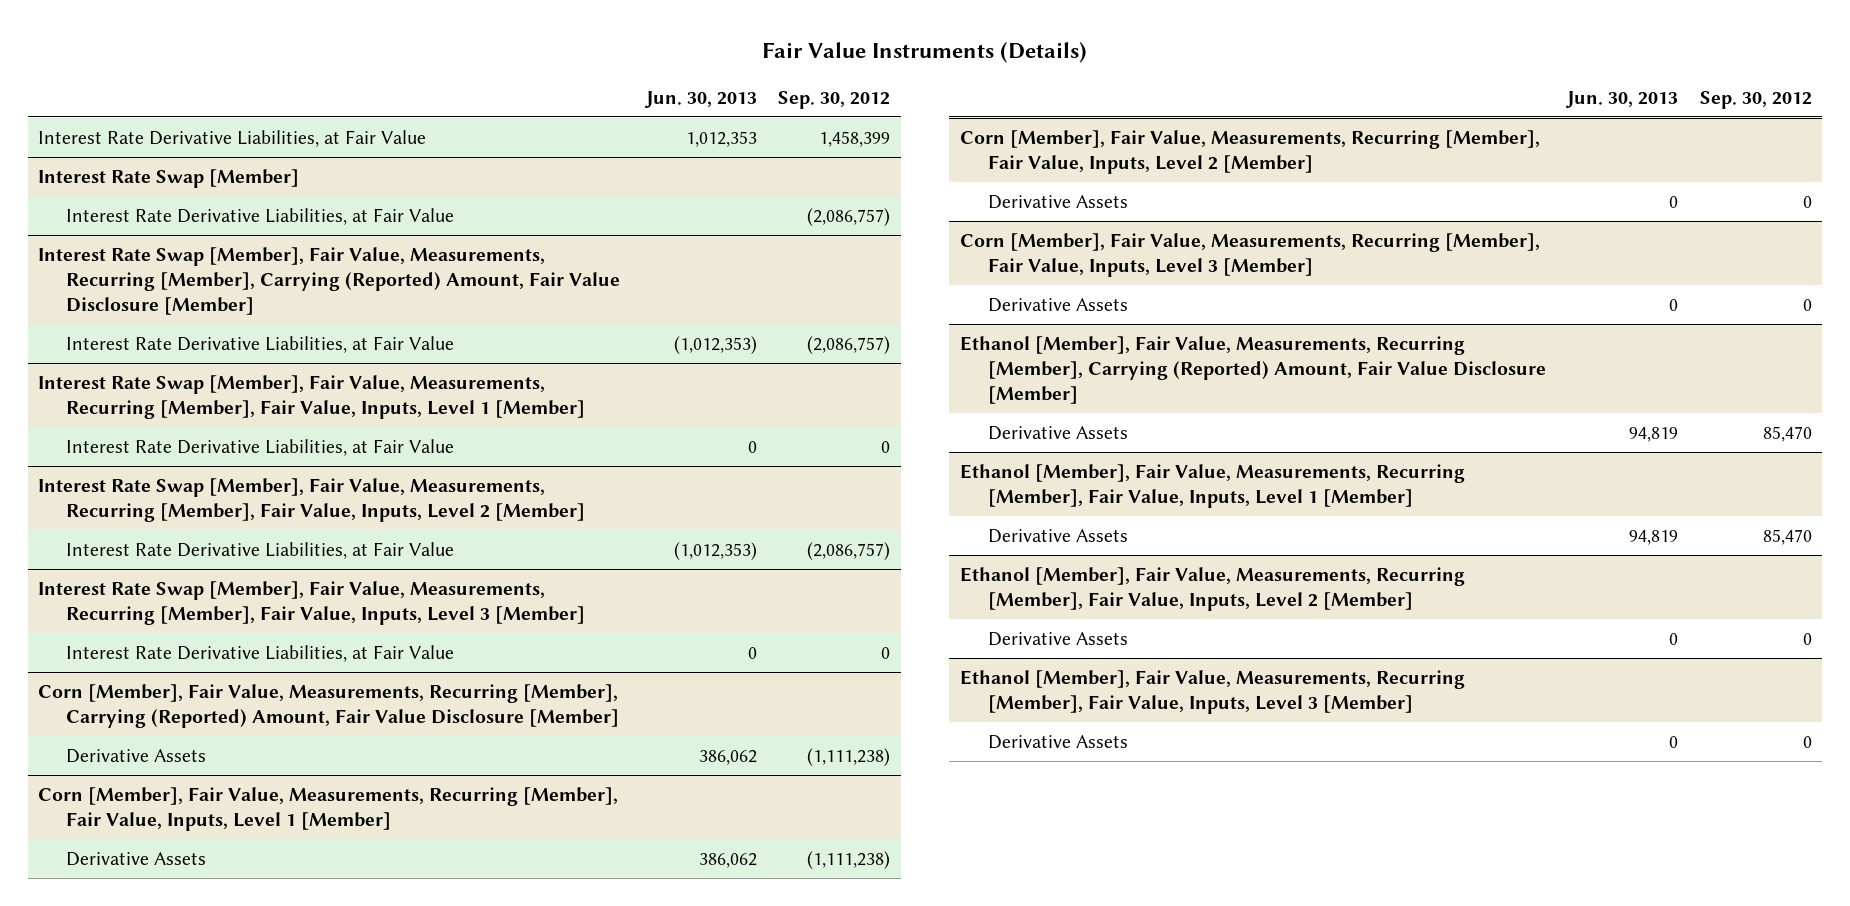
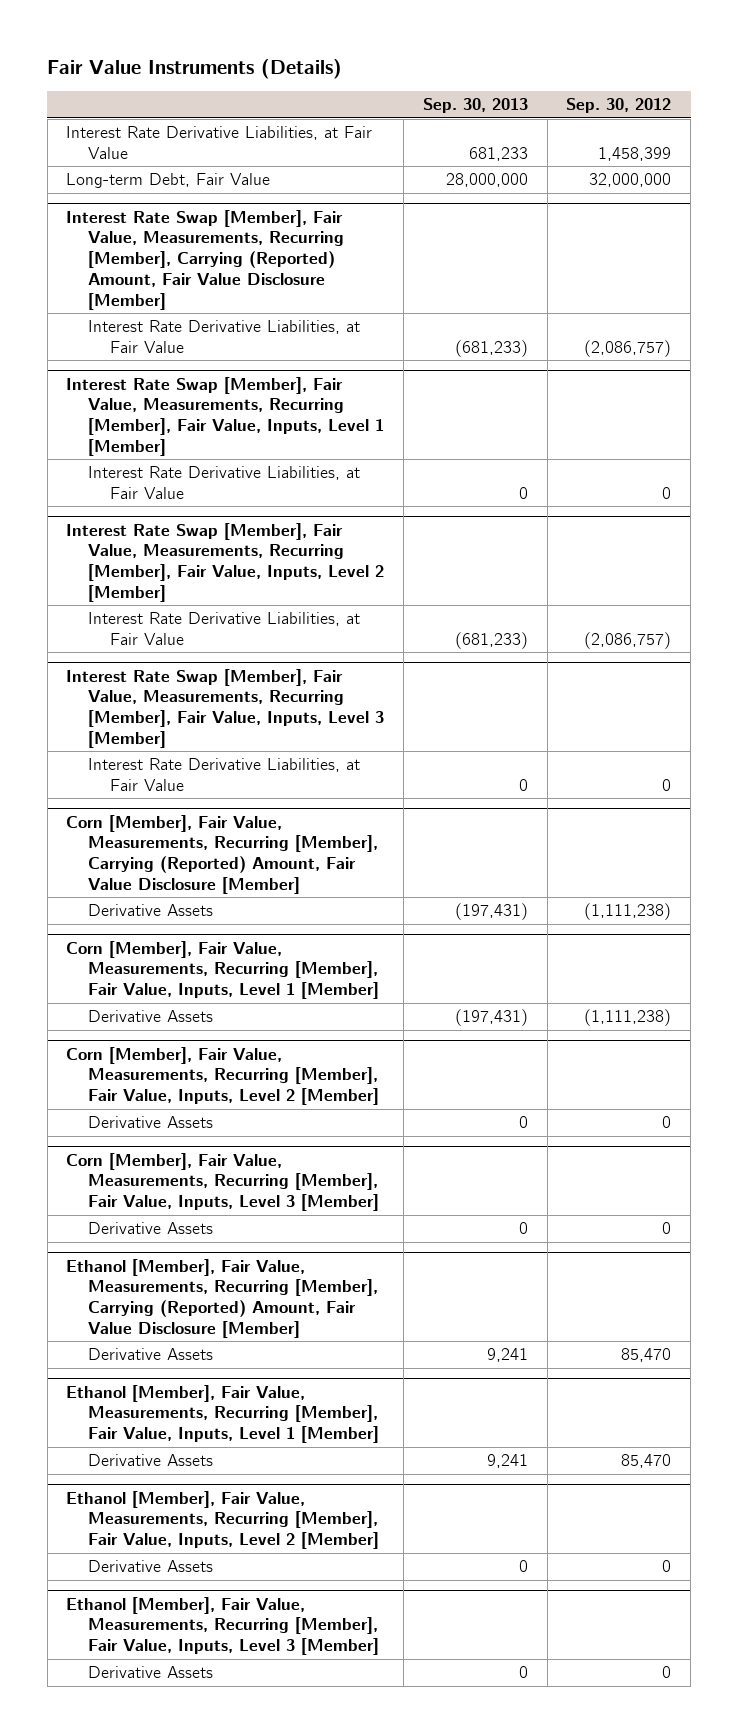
- | Jun. 30, 2013 | Sep. 30, 2012
+ | Sep. 30, 2013 | Sep. 30, 2012
- Interest Rate Swap [Member]
- Interest Rate Derivative Liabilities, at Fair Value | | (2,086,757)
+ Long-term Debt, Fair Value | 28,000,000 | 32,000,000

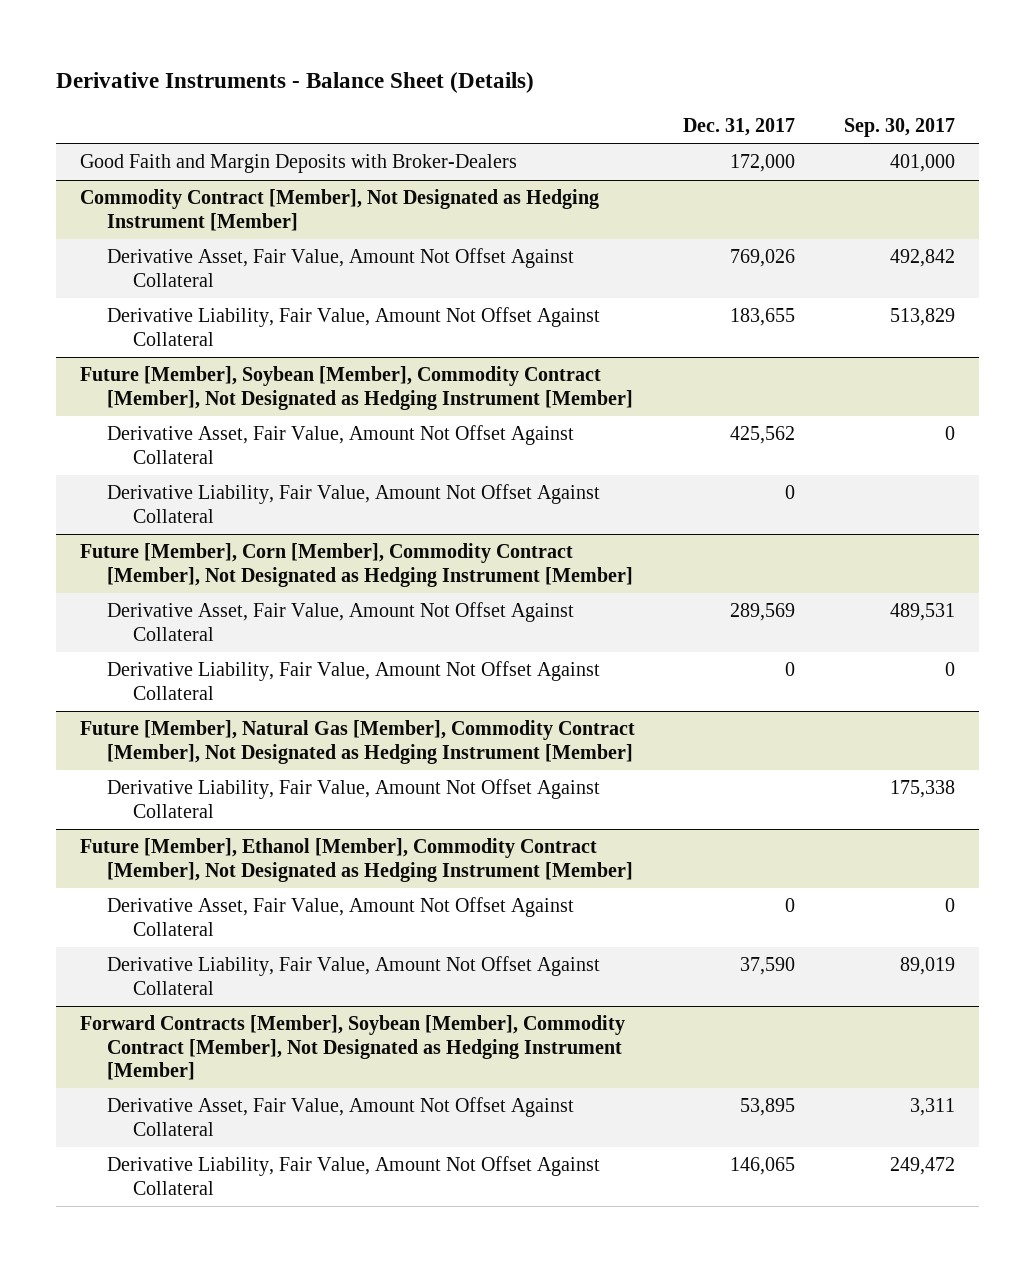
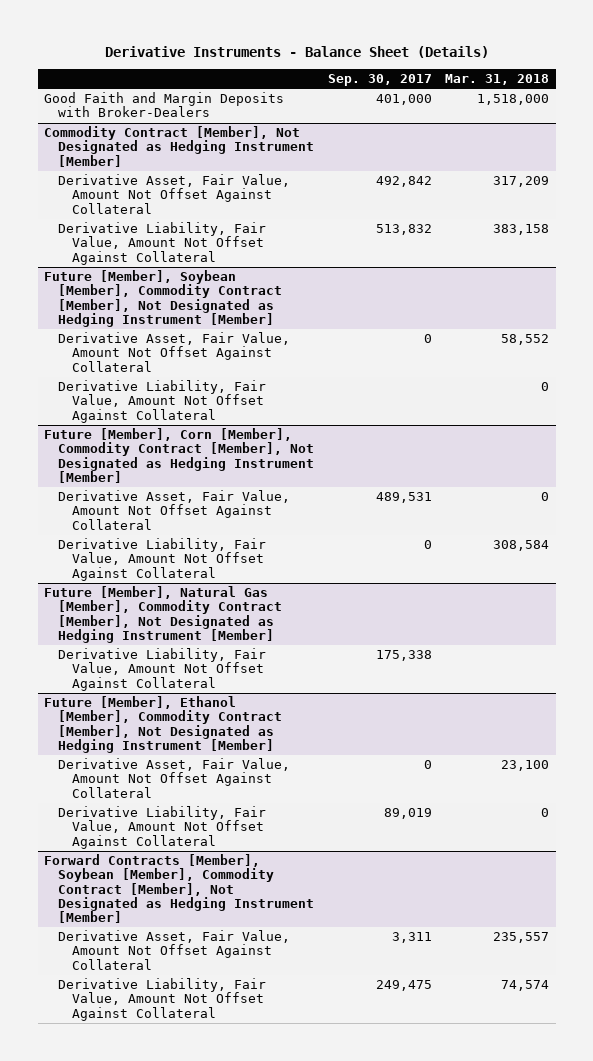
- | Dec. 31, 2017 | Sep. 30, 2017
+ | Sep. 30, 2017 | Mar. 31, 2018
@ Commodity Contract [Member], Not Designated as Hedging Instrument [Member]
- Derivative Liability, Fair Value, Amount Not Offset Against Collateral | 183,655 | 513,829
+ Derivative Liability, Fair Value, Amount Not Offset Against Collateral | 513,832 | 383,158
@ Forward Contracts [Member], Soybean [Member], Commodity Contract [Member], Not Designated as Hedging Instrument [Member]
- Derivative Liability, Fair Value, Amount Not Offset Against Collateral | 146,065 | 249,472
+ Derivative Liability, Fair Value, Amount Not Offset Against Collateral | 249,475 | 74,574

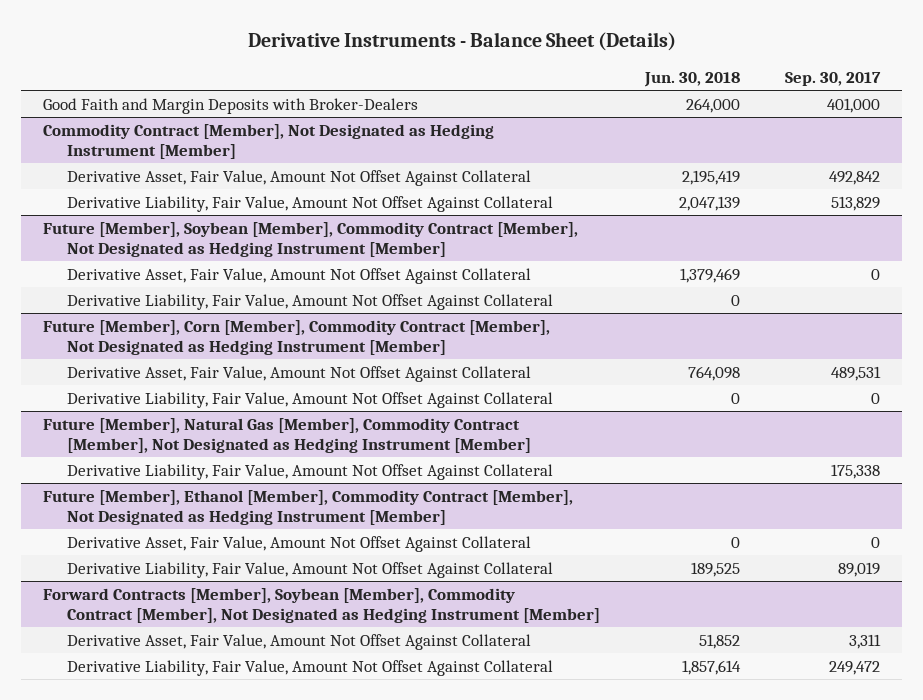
- | Sep. 30, 2017 | Mar. 31, 2018
+ | Jun. 30, 2018 | Sep. 30, 2017
@ Commodity Contract [Member], Not Designated as Hedging Instrument [Member]
- Derivative Liability, Fair Value, Amount Not Offset Against Collateral | 513,832 | 383,158
+ Derivative Liability, Fair Value, Amount Not Offset Against Collateral | 2,047,139 | 513,829
@ Forward Contracts [Member], Soybean [Member], Commodity Contract [Member], Not Designated as Hedging Instrument [Member]
- Derivative Liability, Fair Value, Amount Not Offset Against Collateral | 249,475 | 74,574
+ Derivative Liability, Fair Value, Amount Not Offset Against Collateral | 1,857,614 | 249,472

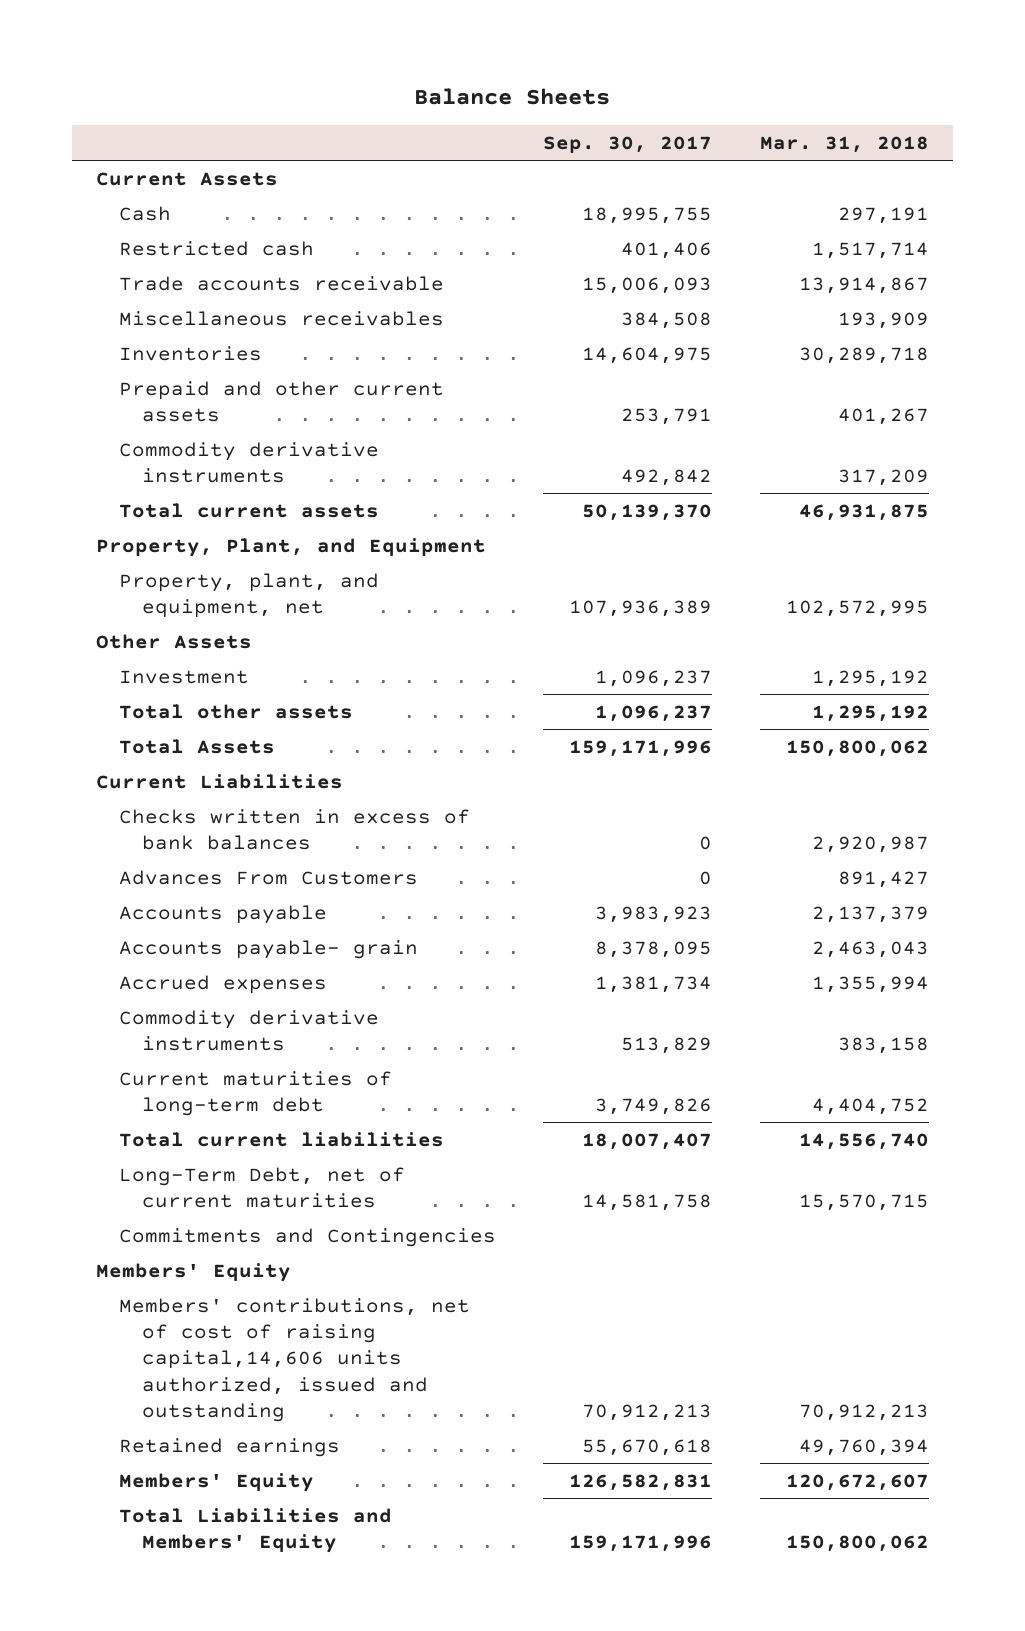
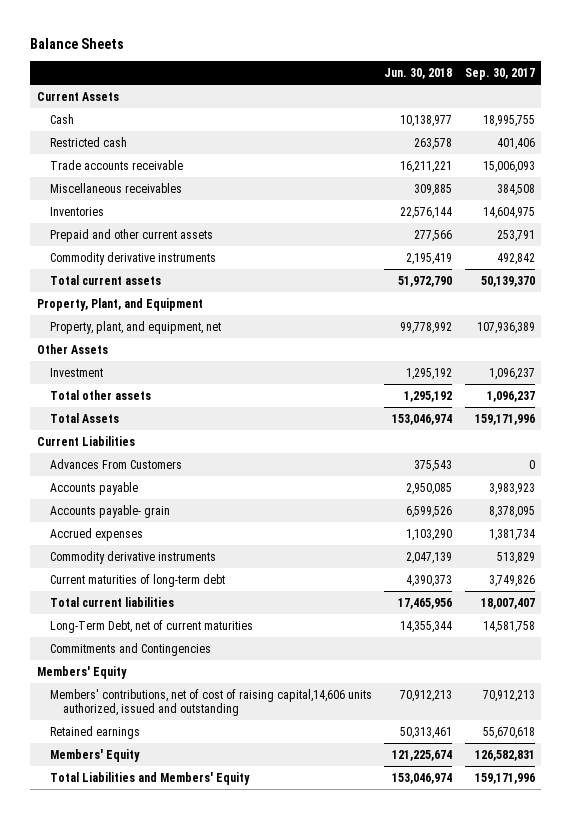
- | Sep. 30, 2017 | Mar. 31, 2018
+ | Jun. 30, 2018 | Sep. 30, 2017
- Checks written in excess of bank balances | 0 | 2,920,987

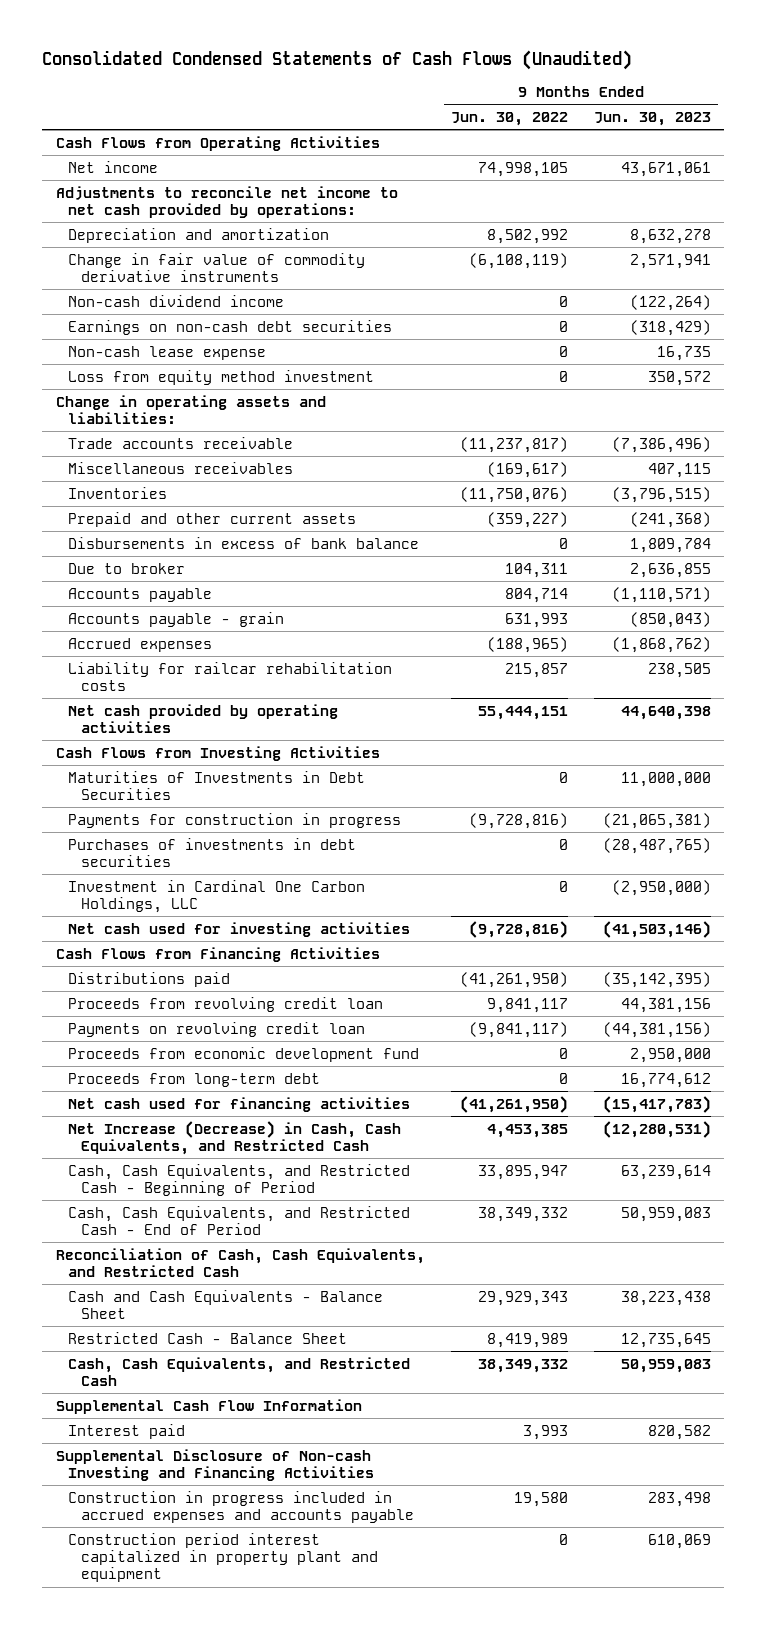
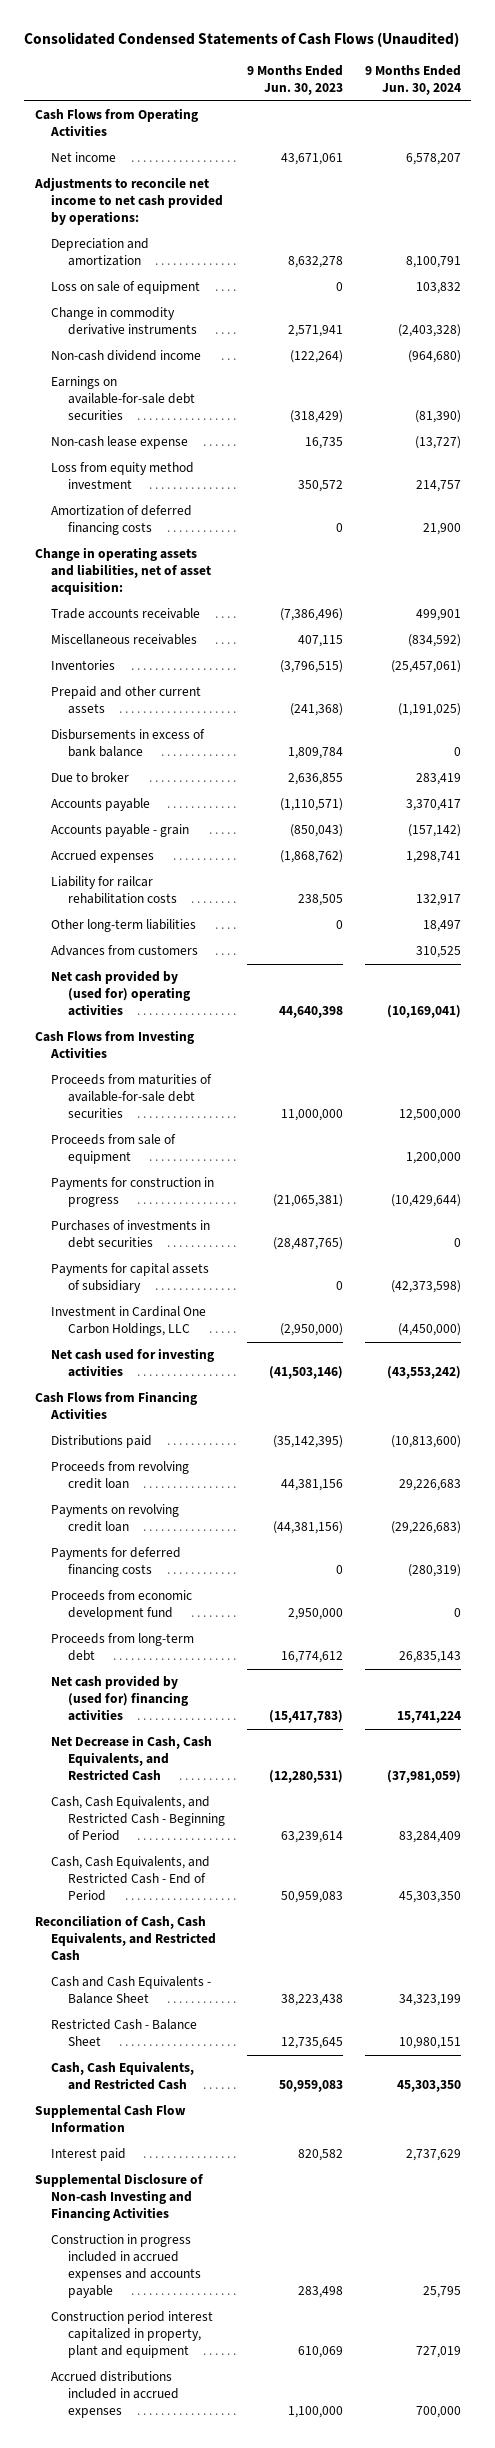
- | 9 Months Ended Jun. 30, 2022 | 9 Months Ended Jun. 30, 2023
+ | 9 Months Ended Jun. 30, 2023 | 9 Months Ended Jun. 30, 2024
- Change in fair value of commodity derivative instruments | (6,108,119) | 2,571,941
+ Loss on sale of equipment | 0 | 103,832
+ Change in commodity derivative instruments | 2,571,941 | (2,403,328)
- Earnings on non-cash debt securities | 0 | (318,429)
+ Earnings on available-for-sale debt securities | (318,429) | (81,390)
- Change in operating assets and liabilities:
+ Amortization of deferred financing costs | 0 | 21,900
+ Change in operating assets and liabilities, net of asset acquisition:
- Net cash provided by operating activities | 55,444,151 | 44,640,398
+ Other long-term liabilities | 0 | 18,497
+ Advances from customers | | 310,525
+ Net cash provided by (used for) operating activities | 44,640,398 | (10,169,041)
- Maturities of Investments in Debt Securities | 0 | 11,000,000
+ Proceeds from maturities of available-for-sale debt securities | 11,000,000 | 12,500,000
+ Proceeds from sale of equipment | | 1,200,000
+ Payments for capital assets of subsidiary | 0 | (42,373,598)
+ Payments for deferred financing costs | 0 | (280,319)
- Net cash used for financing activities | (41,261,950) | (15,417,783)
- Net Increase (Decrease) in Cash, Cash Equivalents, and Restricted Cash | 4,453,385 | (12,280,531)
+ Net cash provided by (used for) financing activities | (15,417,783) | 15,741,224
+ Net Decrease in Cash, Cash Equivalents, and Restricted Cash | (12,280,531) | (37,981,059)
- Construction period interest capitalized in property plant and equipment | 0 | 610,069
+ Construction period interest capitalized in property, plant and equipment | 610,069 | 727,019
+ Accrued distributions included in accrued expenses | 1,100,000 | 700,000

